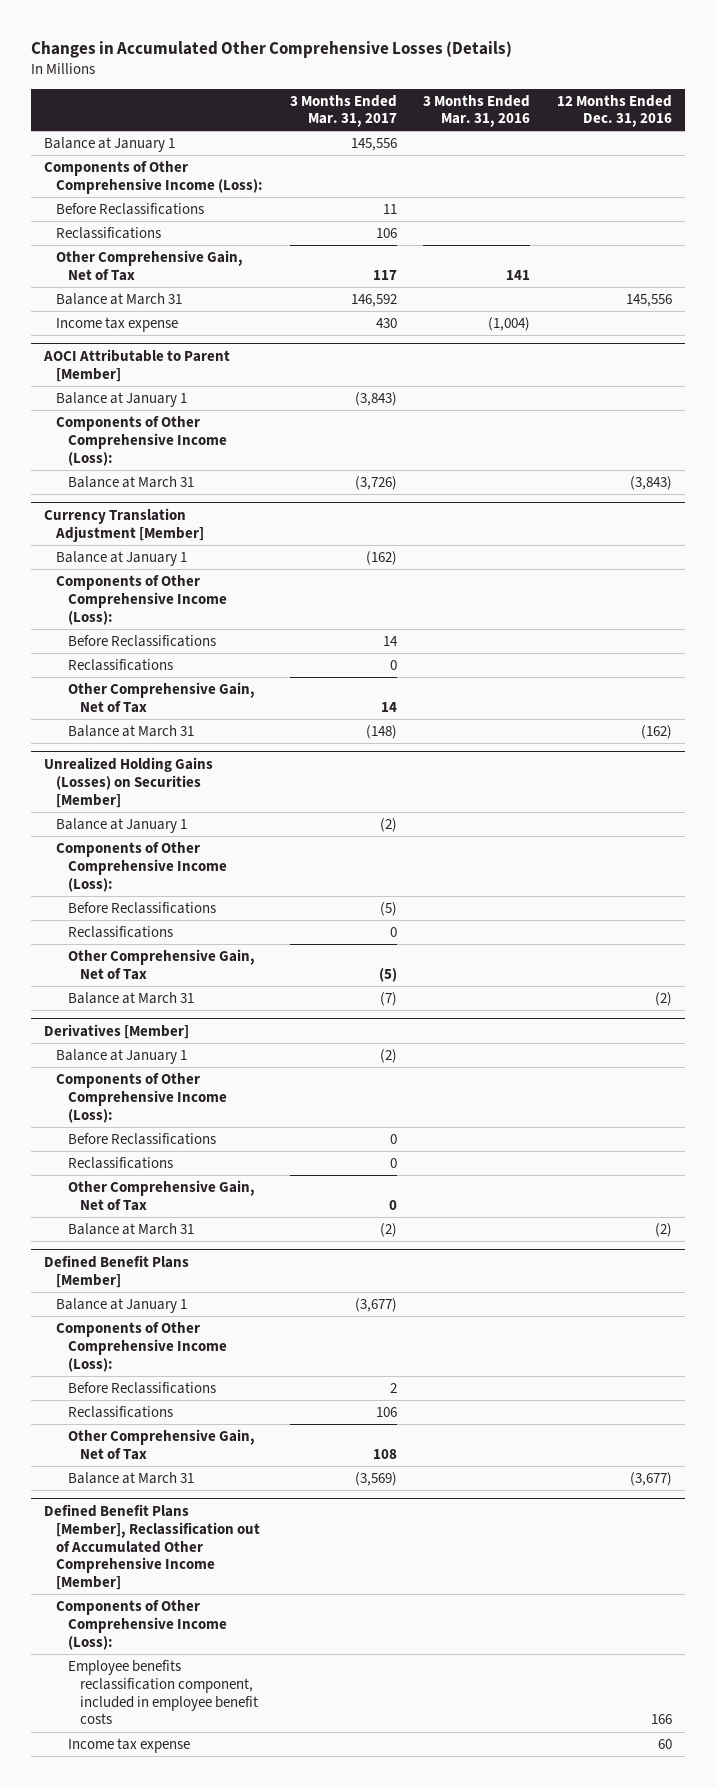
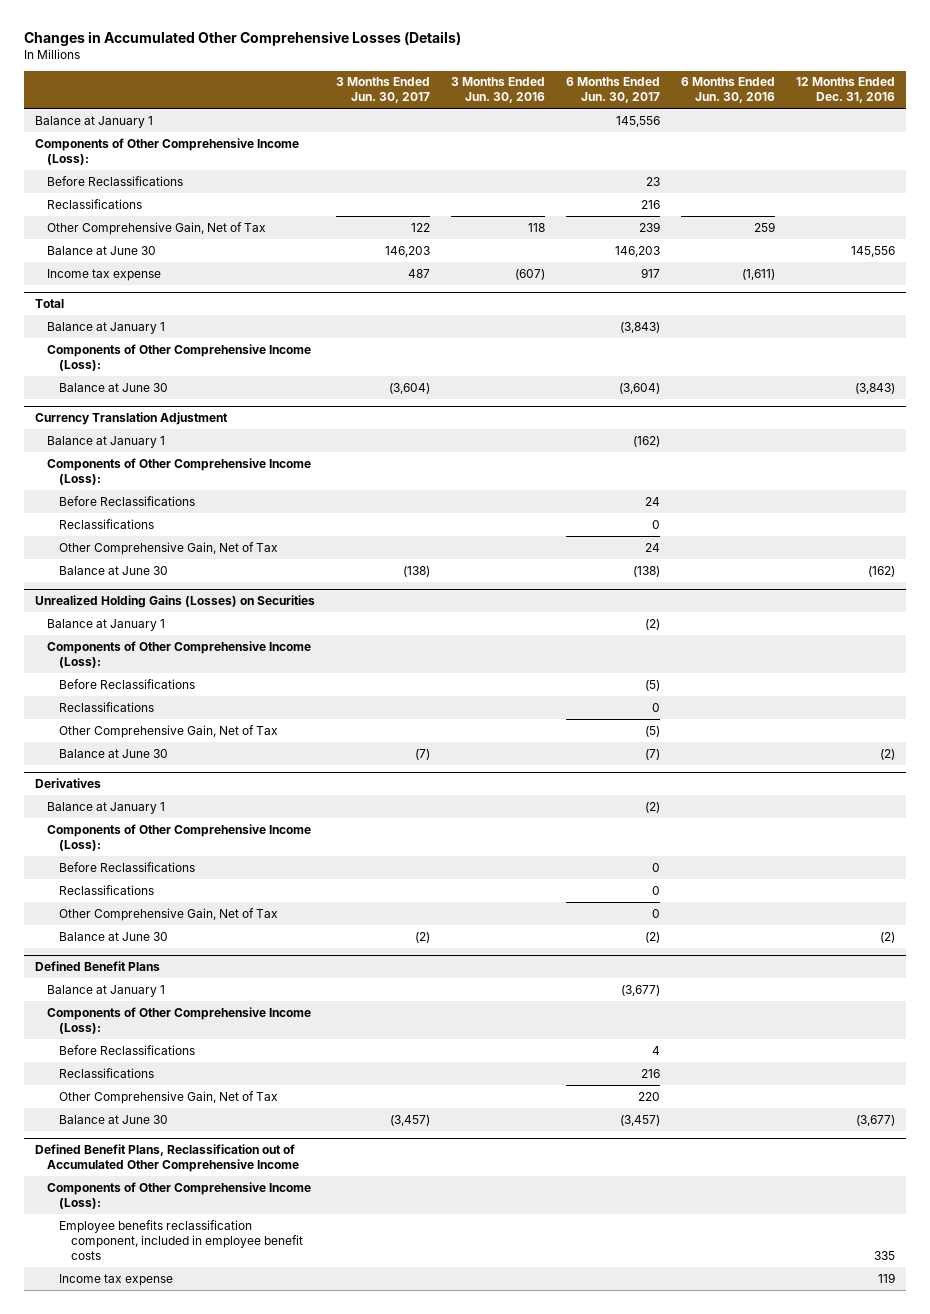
- | 3 Months Ended Mar. 31, 2017 | 3 Months Ended Mar. 31, 2016 | 12 Months Ended Dec. 31, 2016
+ | 3 Months Ended Jun. 30, 2017 | 3 Months Ended Jun. 30, 2016 | 6 Months Ended Jun. 30, 2017 | 6 Months Ended Jun. 30, 2016 | 12 Months Ended Dec. 31, 2016
- Balance at March 31 | 146,592 | | 145,556
+ Balance at June 30 | 146,203 | | 146,203 | | 145,556
- AOCI Attributable to Parent [Member]
+ Total
- Balance at March 31 | (3,726) | | (3,843)
- Currency Translation Adjustment [Member]
+ Balance at June 30 | (3,604) | | (3,604) | | (3,843)
+ Currency Translation Adjustment
- Balance at March 31 | (148) | | (162)
- Unrealized Holding Gains (Losses) on Securities [Member]
+ Balance at June 30 | (138) | | (138) | | (162)
+ Unrealized Holding Gains (Losses) on Securities
- Balance at March 31 | (7) | | (2)
- Derivatives [Member]
+ Balance at June 30 | (7) | | (7) | | (2)
+ Derivatives
- Balance at March 31 | (2) | | (2)
- Defined Benefit Plans [Member]
+ Balance at June 30 | (2) | | (2) | | (2)
+ Defined Benefit Plans
- Balance at March 31 | (3,569) | | (3,677)
- Defined Benefit Plans [Member], Reclassification out of Accumulated Other Comprehensive Income [Member]
+ Balance at June 30 | (3,457) | | (3,457) | | (3,677)
+ Defined Benefit Plans, Reclassification out of Accumulated Other Comprehensive Income
- Employee benefits reclassification component, included in employee benefit costs | | | 166
- Income tax expense | | | 60
+ Employee benefits reclassification component, included in employee benefit costs | | | | | 335
+ Income tax expense | | | | | 119

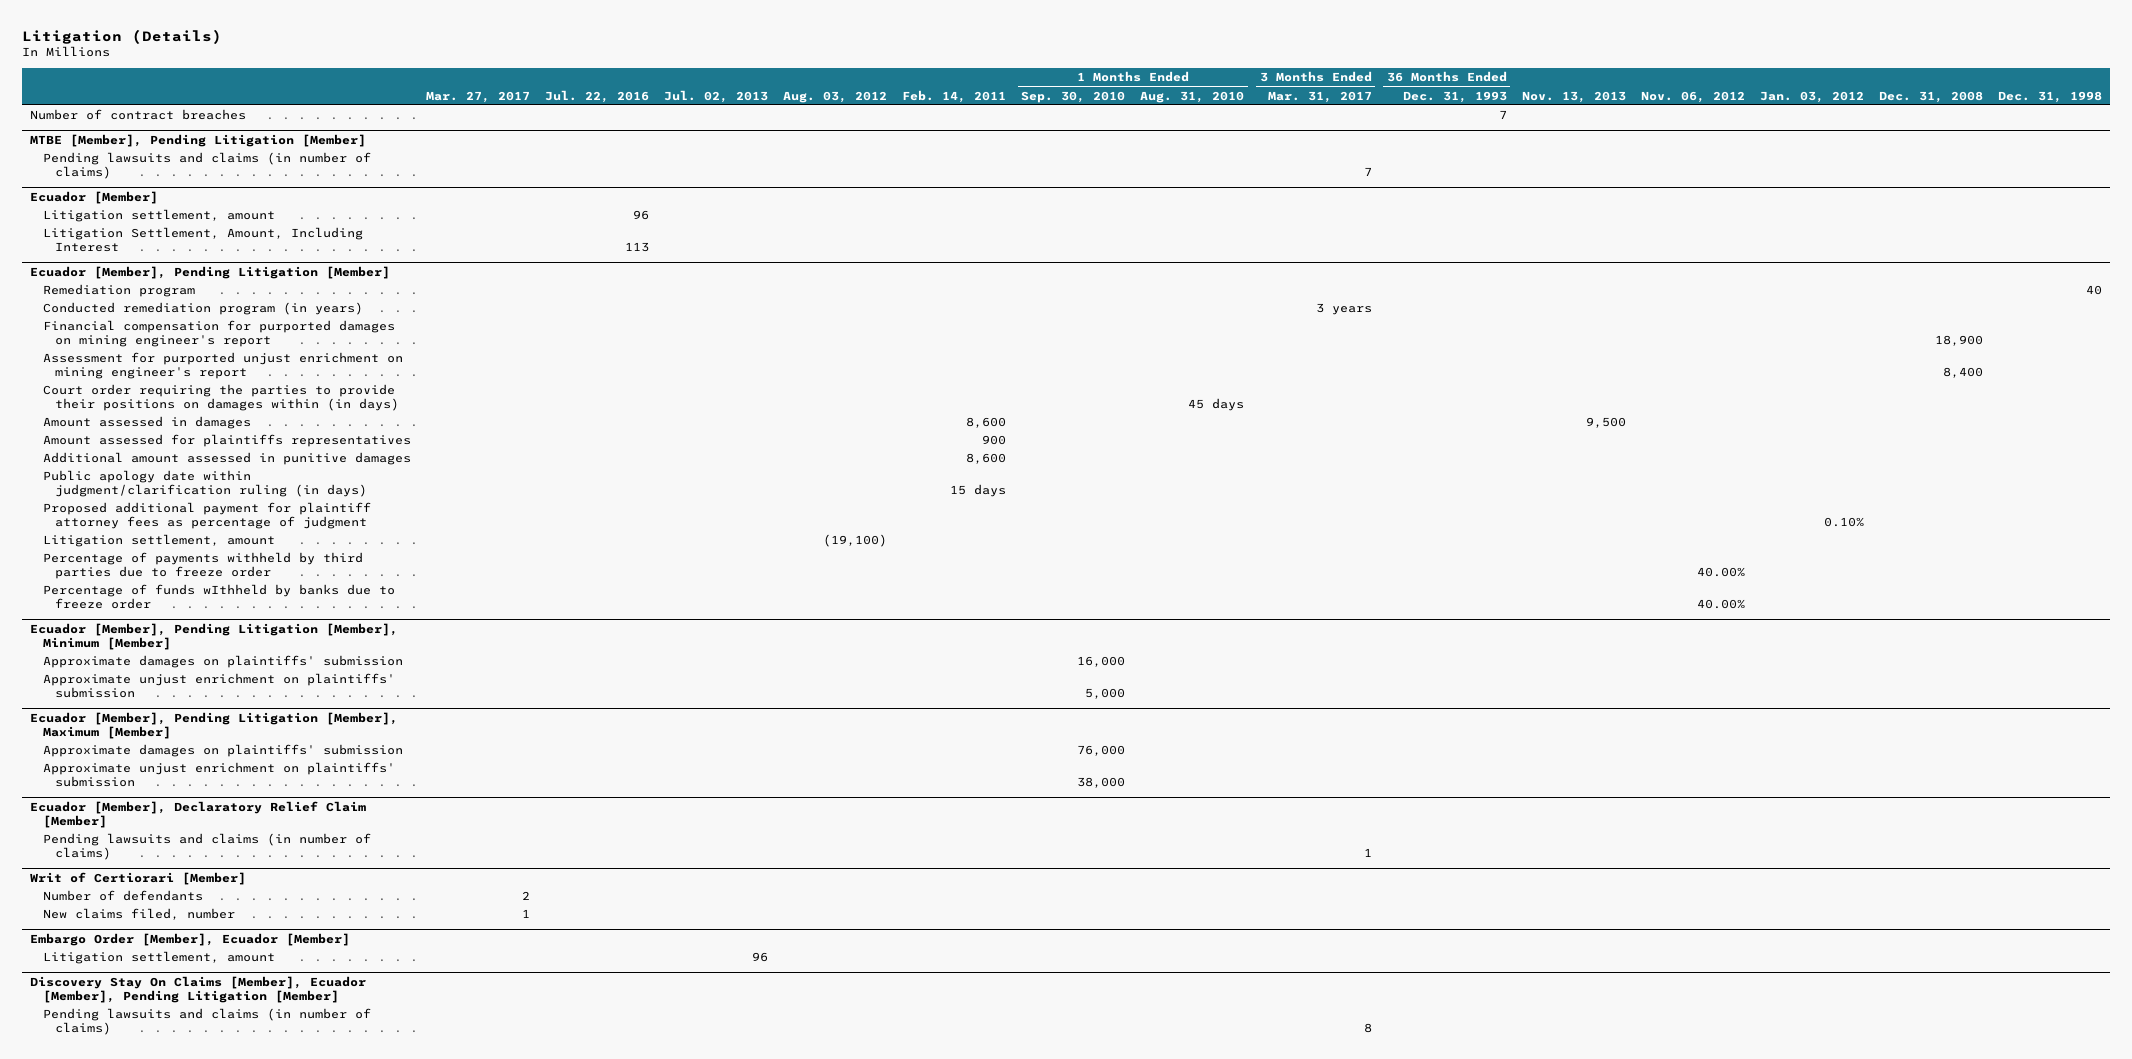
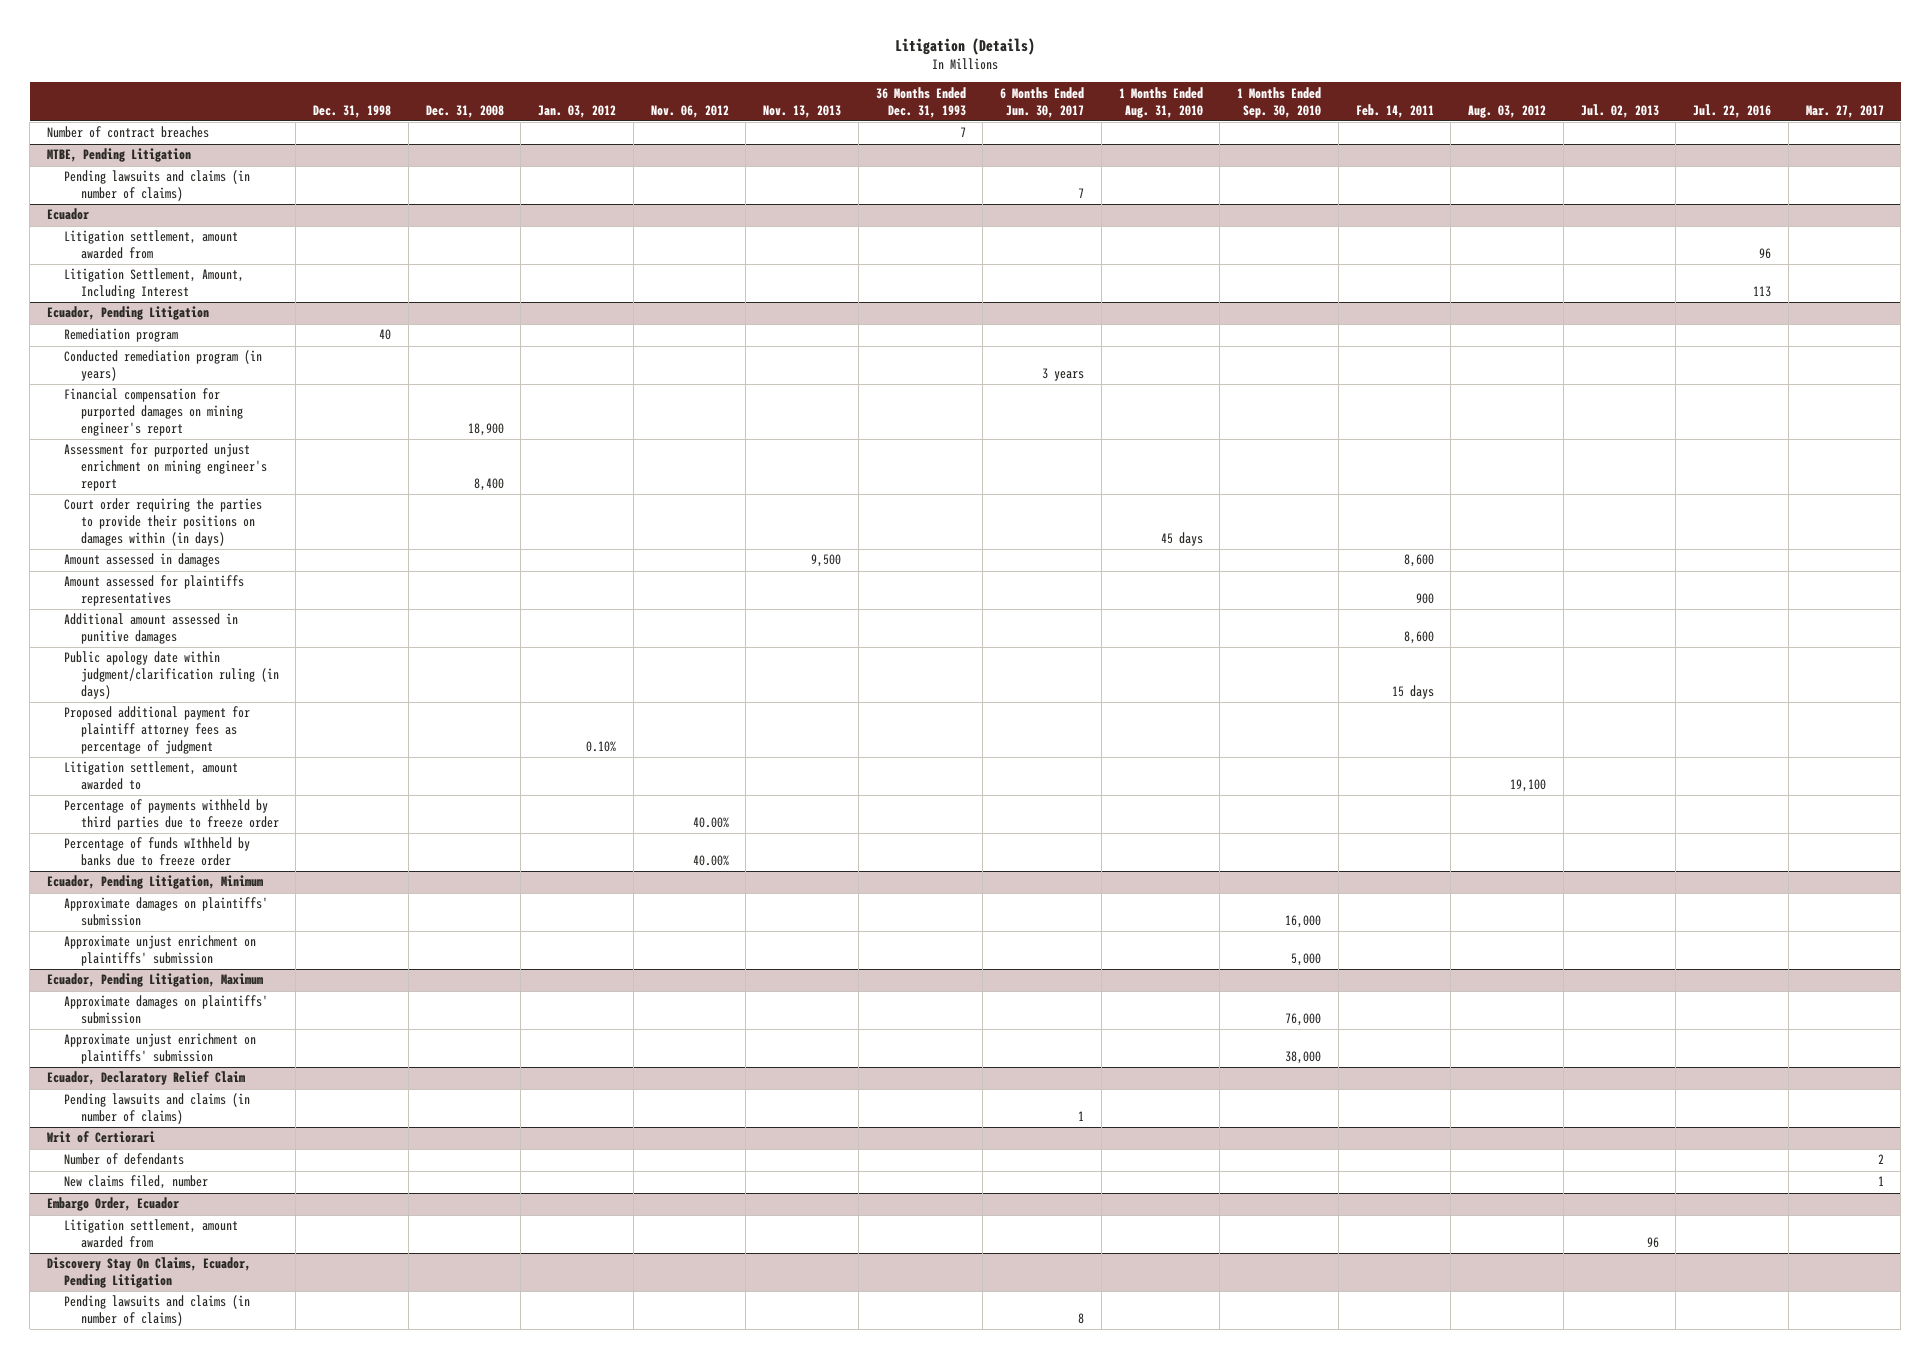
- | Mar. 27, 2017 | Jul. 22, 2016 | Jul. 02, 2013 | Aug. 03, 2012 | Feb. 14, 2011 | 1 Months Ended Sep. 30, 2010 | 1 Months Ended Aug. 31, 2010 | 3 Months Ended Mar. 31, 2017 | 36 Months Ended Dec. 31, 1993 | Nov. 13, 2013 | Nov. 06, 2012 | Jan. 03, 2012 | Dec. 31, 2008 | Dec. 31, 1998
+ | Dec. 31, 1998 | Dec. 31, 2008 | Jan. 03, 2012 | Nov. 06, 2012 | Nov. 13, 2013 | 36 Months Ended Dec. 31, 1993 | 6 Months Ended Jun. 30, 2017 | 1 Months Ended Aug. 31, 2010 | 1 Months Ended Sep. 30, 2010 | Feb. 14, 2011 | Aug. 03, 2012 | Jul. 02, 2013 | Jul. 22, 2016 | Mar. 27, 2017
- MTBE [Member], Pending Litigation [Member]
+ MTBE, Pending Litigation
- Ecuador [Member]
- Litigation settlement, amount | | 96 | | | | | | | | | | | |
+ Ecuador
+ Litigation settlement, amount awarded from | | | | | | | | | | | | | 96 |
- Ecuador [Member], Pending Litigation [Member]
+ Ecuador, Pending Litigation
- Litigation settlement, amount | | | | (19,100) | | | | | | | | | |
+ Litigation settlement, amount awarded to | | | | | | | | | | | 19,100 | | |
- Ecuador [Member], Pending Litigation [Member], Minimum [Member]
+ Ecuador, Pending Litigation, Minimum
- Ecuador [Member], Pending Litigation [Member], Maximum [Member]
+ Ecuador, Pending Litigation, Maximum
- Ecuador [Member], Declaratory Relief Claim [Member]
+ Ecuador, Declaratory Relief Claim
- Writ of Certiorari [Member]
+ Writ of Certiorari
- Embargo Order [Member], Ecuador [Member]
- Litigation settlement, amount | | | 96 | | | | | | | | | | |
- Discovery Stay On Claims [Member], Ecuador [Member], Pending Litigation [Member]
+ Embargo Order, Ecuador
+ Litigation settlement, amount awarded from | | | | | | | | | | | | 96 | |
+ Discovery Stay On Claims, Ecuador, Pending Litigation

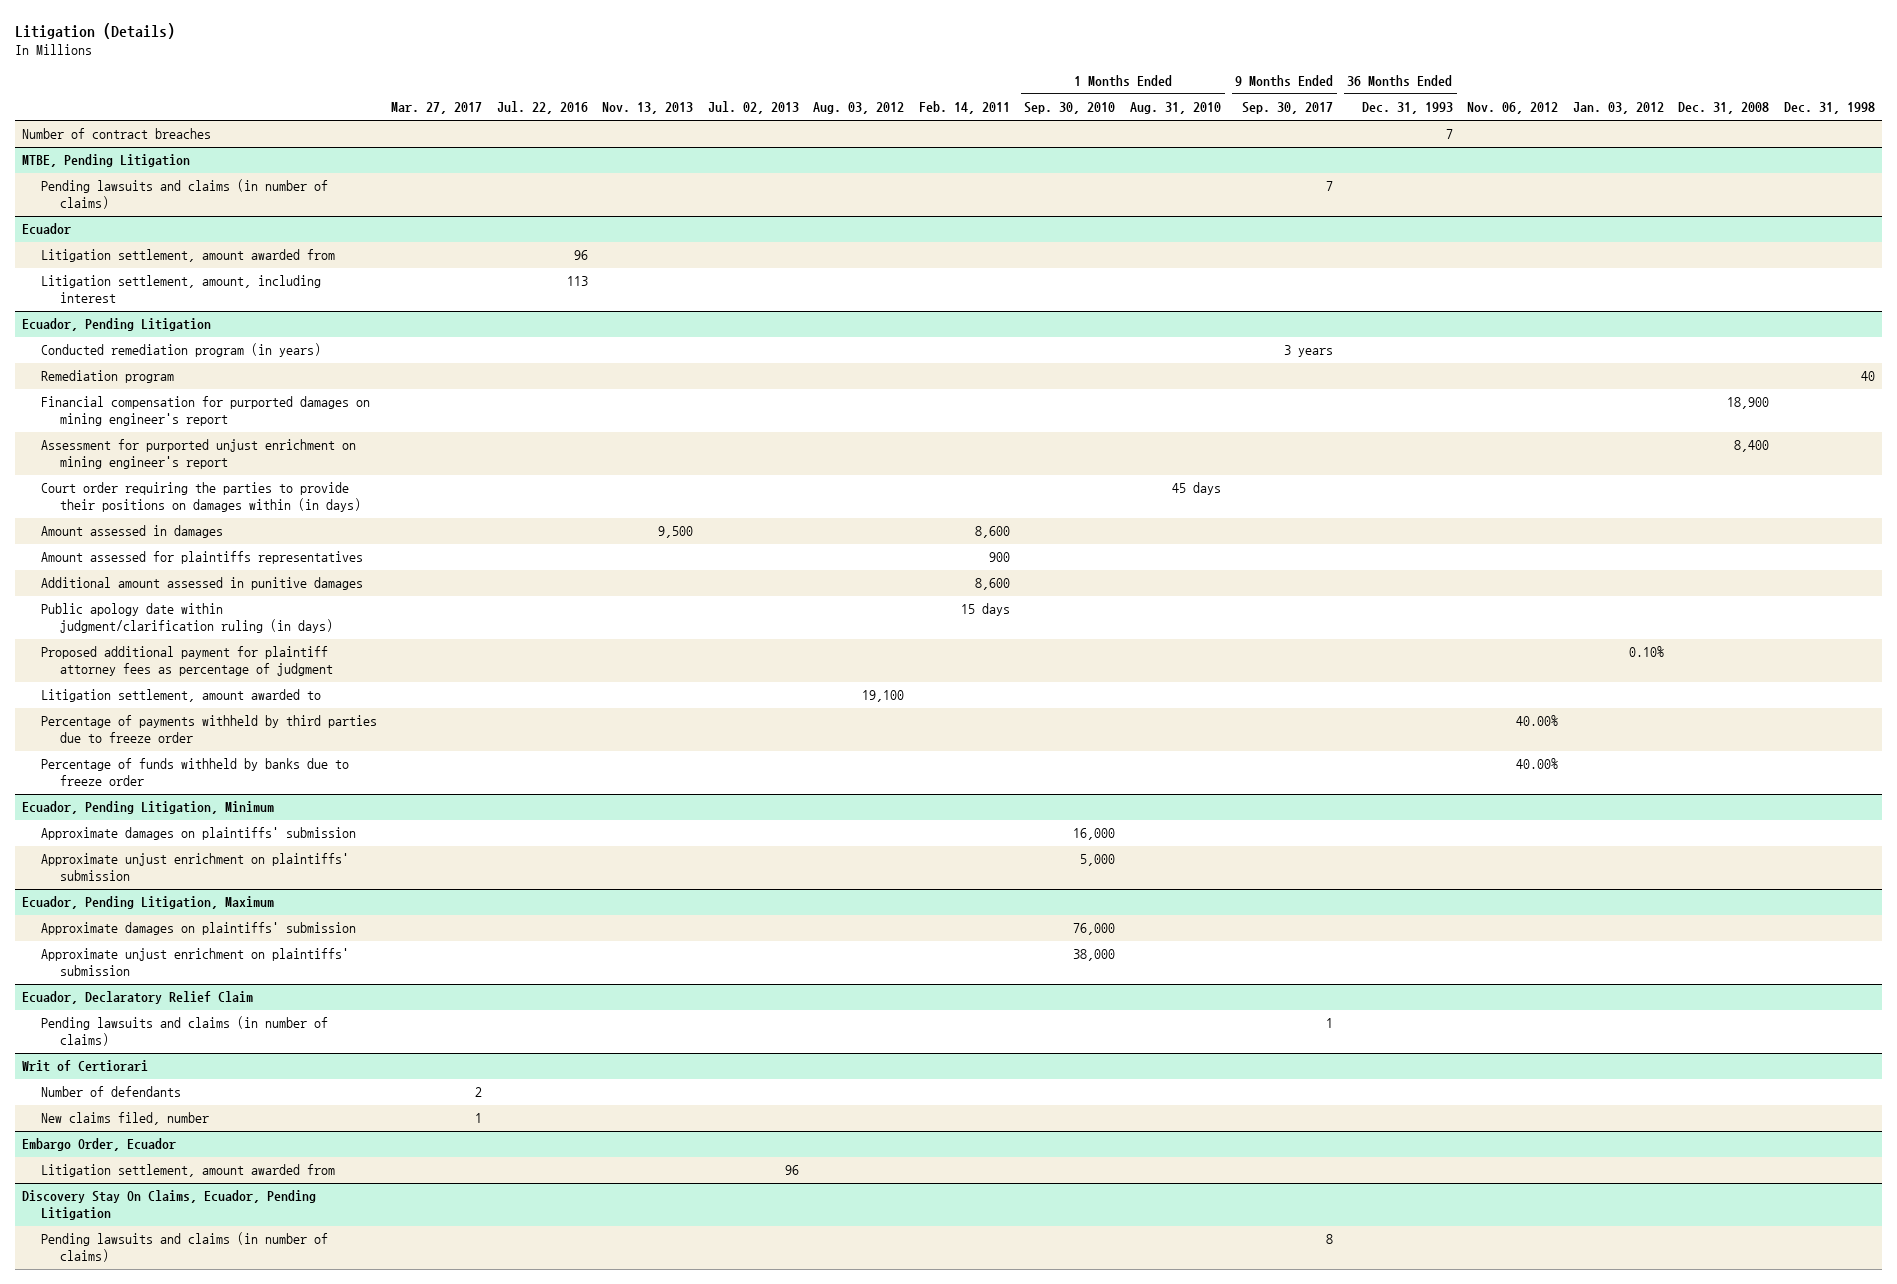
- | Dec. 31, 1998 | Dec. 31, 2008 | Jan. 03, 2012 | Nov. 06, 2012 | Nov. 13, 2013 | 36 Months Ended Dec. 31, 1993 | 6 Months Ended Jun. 30, 2017 | 1 Months Ended Aug. 31, 2010 | 1 Months Ended Sep. 30, 2010 | Feb. 14, 2011 | Aug. 03, 2012 | Jul. 02, 2013 | Jul. 22, 2016 | Mar. 27, 2017
+ | Mar. 27, 2017 | Jul. 22, 2016 | Nov. 13, 2013 | Jul. 02, 2013 | Aug. 03, 2012 | Feb. 14, 2011 | 1 Months Ended Sep. 30, 2010 | 1 Months Ended Aug. 31, 2010 | 9 Months Ended Sep. 30, 2017 | 36 Months Ended Dec. 31, 1993 | Nov. 06, 2012 | Jan. 03, 2012 | Dec. 31, 2008 | Dec. 31, 1998
@ Ecuador
- Litigation Settlement, Amount, Including Interest | | | | | | | | | | | | | 113 |
+ Litigation settlement, amount, including interest | | 113 | | | | | | | | | | | |
@ Ecuador, Pending Litigation
moved down: Remediation program | | | | | | | | | | | | | | 40
- Percentage of funds wIthheld by banks due to freeze order | | | | 40.00% | | | | | | | | | |
+ Percentage of funds withheld by banks due to freeze order | | | | | | | | | | | 40.00% | | |

